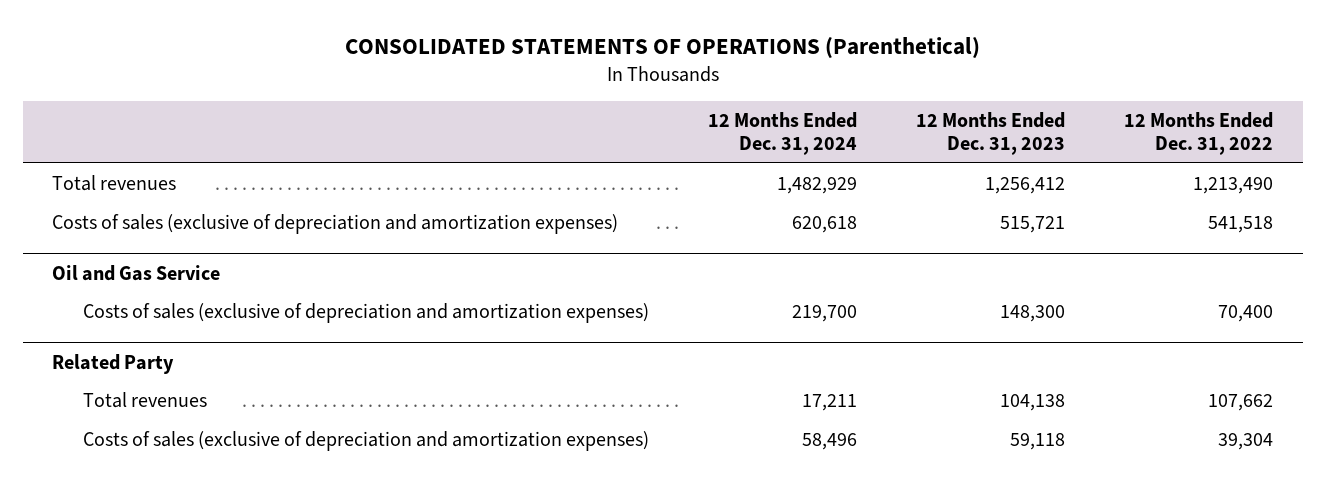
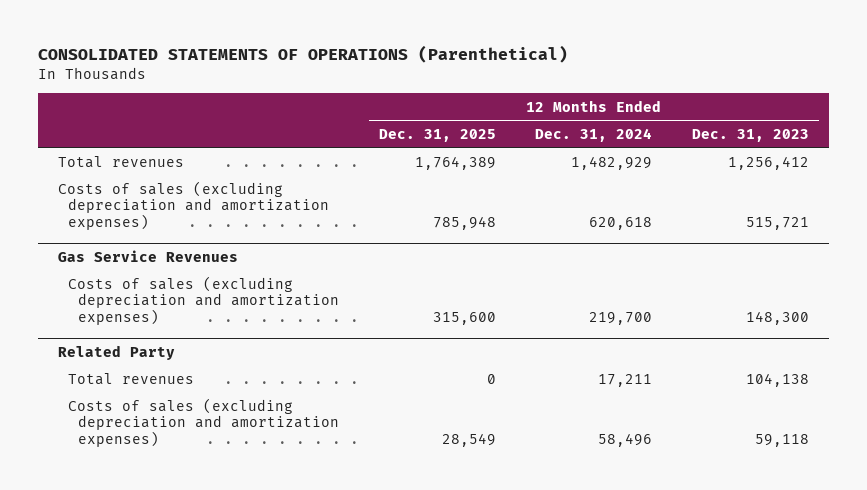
- | 12 Months Ended Dec. 31, 2024 | 12 Months Ended Dec. 31, 2023 | 12 Months Ended Dec. 31, 2022
+ | 12 Months Ended Dec. 31, 2025 | 12 Months Ended Dec. 31, 2024 | 12 Months Ended Dec. 31, 2023
- Costs of sales (exclusive of depreciation and amortization expenses) | 620,618 | 515,721 | 541,518
- Oil and Gas Service
- Costs of sales (exclusive of depreciation and amortization expenses) | 219,700 | 148,300 | 70,400
+ Costs of sales (excluding depreciation and amortization expenses) | 785,948 | 620,618 | 515,721
+ Gas Service Revenues
+ Costs of sales (excluding depreciation and amortization expenses) | 315,600 | 219,700 | 148,300
@ Related Party
- Costs of sales (exclusive of depreciation and amortization expenses) | 58,496 | 59,118 | 39,304
+ Costs of sales (excluding depreciation and amortization expenses) | 28,549 | 58,496 | 59,118

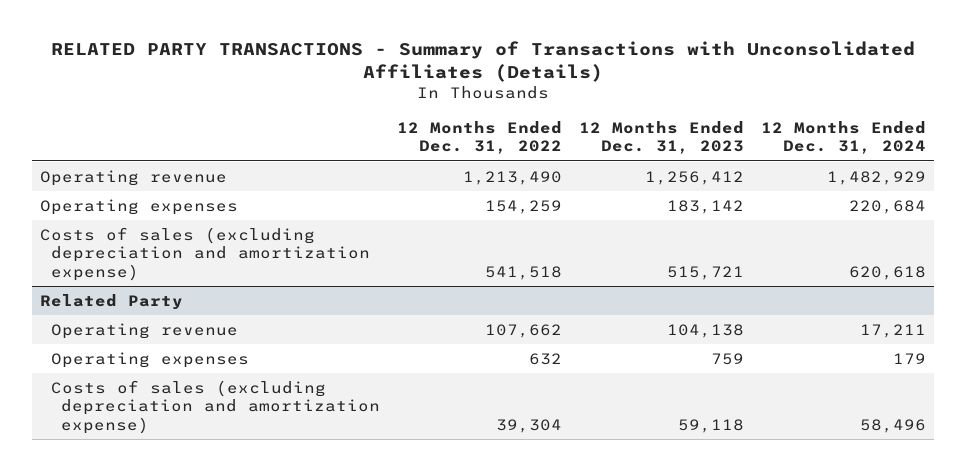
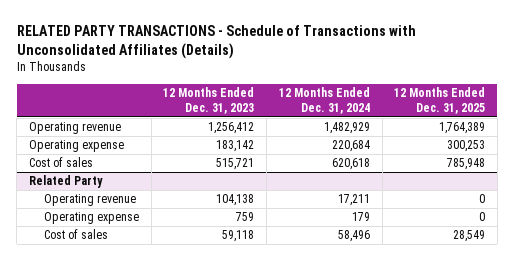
- RELATED PARTY TRANSACTIONS - Summary of Transactions with Unconsolidated Affiliates (Details)
+ RELATED PARTY TRANSACTIONS - Schedule of Transactions with Unconsolidated Affiliates (Details)
- | 12 Months Ended Dec. 31, 2022 | 12 Months Ended Dec. 31, 2023 | 12 Months Ended Dec. 31, 2024
+ | 12 Months Ended Dec. 31, 2023 | 12 Months Ended Dec. 31, 2024 | 12 Months Ended Dec. 31, 2025
- Operating expenses | 154,259 | 183,142 | 220,684
- Costs of sales (excluding depreciation and amortization expense) | 541,518 | 515,721 | 620,618
+ Operating expense | 183,142 | 220,684 | 300,253
+ Cost of sales | 515,721 | 620,618 | 785,948
@ Related Party
- Operating expenses | 632 | 759 | 179
- Costs of sales (excluding depreciation and amortization expense) | 39,304 | 59,118 | 58,496
+ Operating expense | 759 | 179 | 0
+ Cost of sales | 59,118 | 58,496 | 28,549

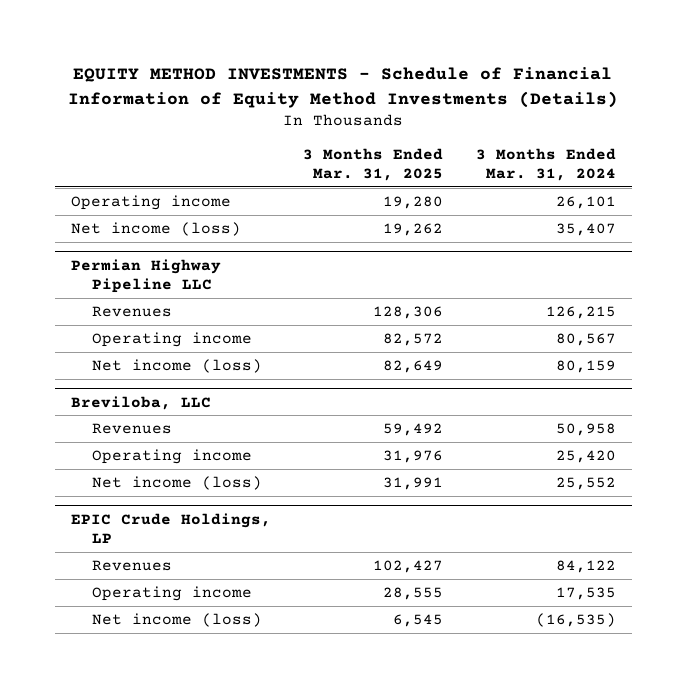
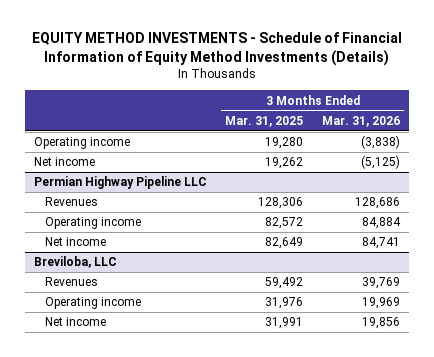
- | 3 Months Ended Mar. 31, 2025 | 3 Months Ended Mar. 31, 2024
+ | 3 Months Ended Mar. 31, 2025 | 3 Months Ended Mar. 31, 2026
- Net income (loss) | 19,262 | 35,407
+ Net income | 19,262 | (5,125)
@ Permian Highway Pipeline LLC
- Net income (loss) | 82,649 | 80,159
+ Net income | 82,649 | 84,741
@ Breviloba, LLC
- Net income (loss) | 31,991 | 25,552
- EPIC Crude Holdings, LP
- Revenues | 102,427 | 84,122
- Operating income | 28,555 | 17,535
- Net income (loss) | 6,545 | (16,535)
@ Breviloba, LLC
+ Net income | 31,991 | 19,856

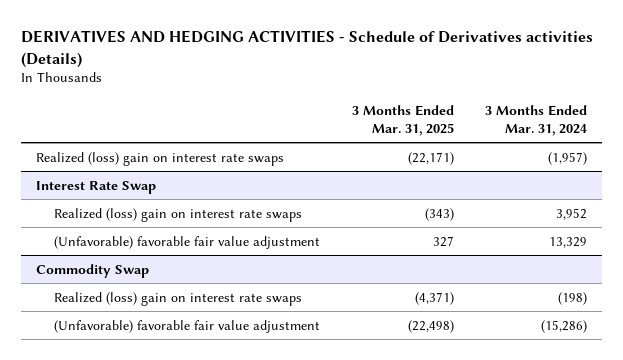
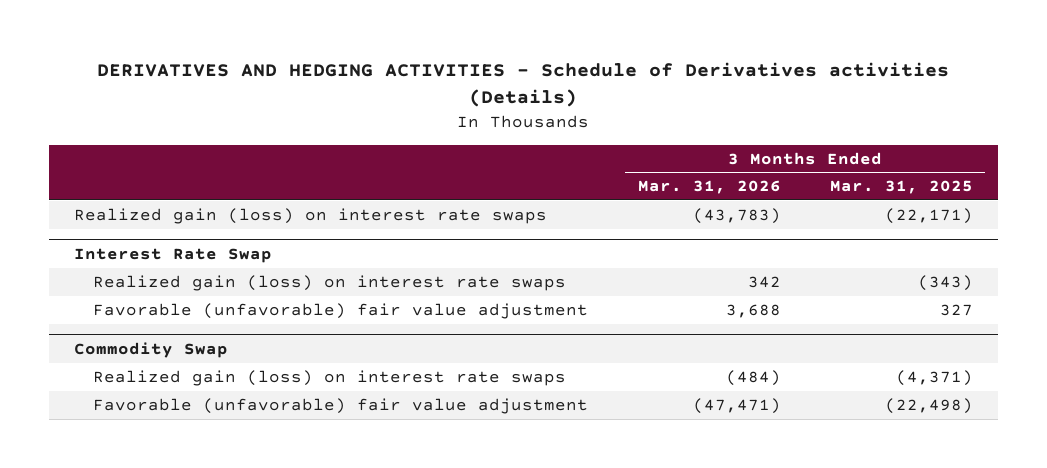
- | 3 Months Ended Mar. 31, 2025 | 3 Months Ended Mar. 31, 2024
+ | 3 Months Ended Mar. 31, 2026 | 3 Months Ended Mar. 31, 2025
- Realized (loss) gain on interest rate swaps | (22,171) | (1,957)
+ Realized gain (loss) on interest rate swaps | (43,783) | (22,171)
@ Interest Rate Swap
- Realized (loss) gain on interest rate swaps | (343) | 3,952
- (Unfavorable) favorable fair value adjustment | 327 | 13,329
+ Realized gain (loss) on interest rate swaps | 342 | (343)
+ Favorable (unfavorable) fair value adjustment | 3,688 | 327
@ Commodity Swap
- Realized (loss) gain on interest rate swaps | (4,371) | (198)
- (Unfavorable) favorable fair value adjustment | (22,498) | (15,286)
+ Realized gain (loss) on interest rate swaps | (484) | (4,371)
+ Favorable (unfavorable) fair value adjustment | (47,471) | (22,498)

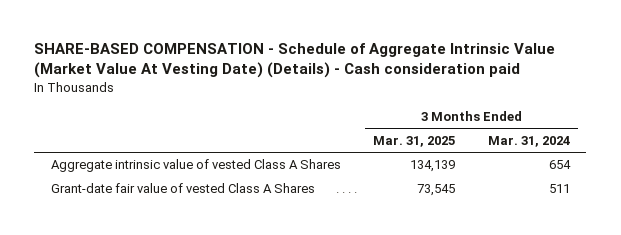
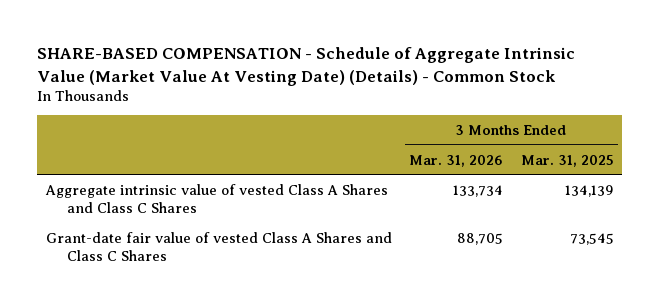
- SHARE-BASED COMPENSATION - Schedule of Aggregate Intrinsic Value (Market Value At Vesting Date) (Details) - Cash consideration paid
+ SHARE-BASED COMPENSATION - Schedule of Aggregate Intrinsic Value (Market Value At Vesting Date) (Details) - Common Stock
- | 3 Months Ended Mar. 31, 2025 | 3 Months Ended Mar. 31, 2024
+ | 3 Months Ended Mar. 31, 2026 | 3 Months Ended Mar. 31, 2025
- Aggregate intrinsic value of vested Class A Shares | 134,139 | 654
- Grant-date fair value of vested Class A Shares | 73,545 | 511
+ Aggregate intrinsic value of vested Class A Shares and Class C Shares | 133,734 | 134,139
+ Grant-date fair value of vested Class A Shares and Class C Shares | 88,705 | 73,545

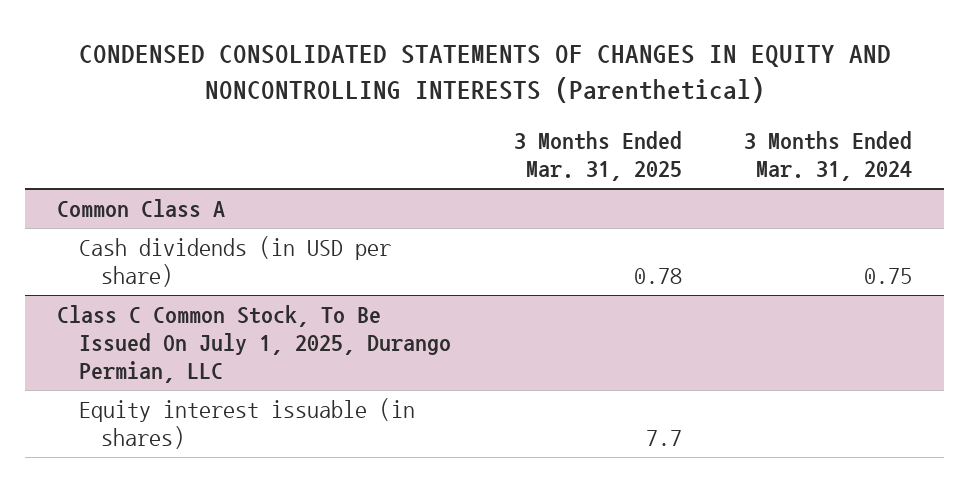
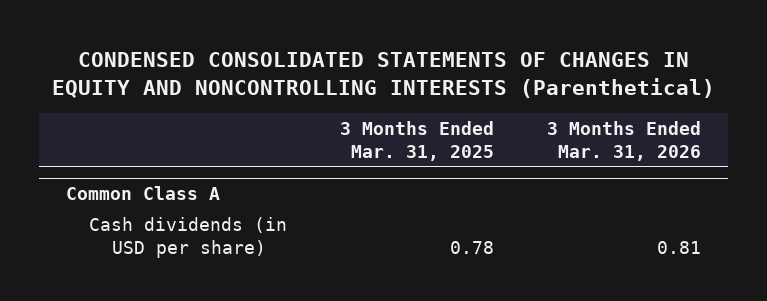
- | 3 Months Ended Mar. 31, 2025 | 3 Months Ended Mar. 31, 2024
+ | 3 Months Ended Mar. 31, 2025 | 3 Months Ended Mar. 31, 2026
- Class C Common Stock, To Be Issued On July 1, 2025, Durango Permian, LLC
- Equity interest issuable (in shares) | 7.7 |

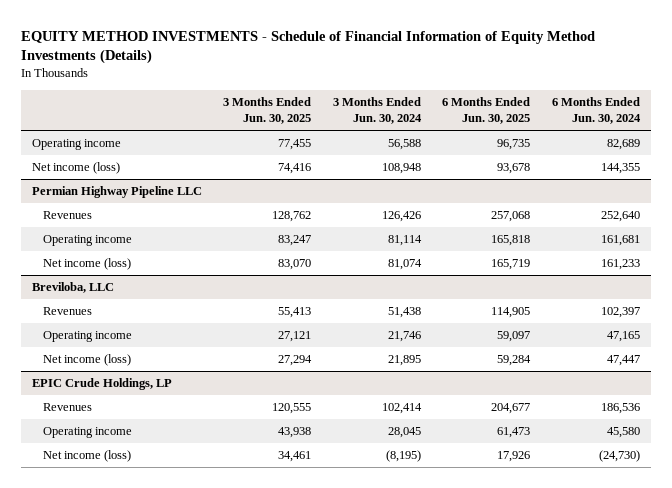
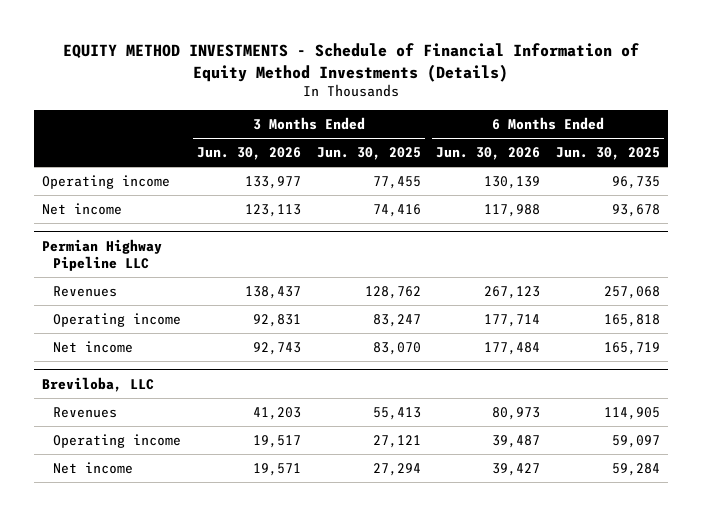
- | 3 Months Ended Jun. 30, 2025 | 3 Months Ended Jun. 30, 2024 | 6 Months Ended Jun. 30, 2025 | 6 Months Ended Jun. 30, 2024
+ | 3 Months Ended Jun. 30, 2026 | 3 Months Ended Jun. 30, 2025 | 6 Months Ended Jun. 30, 2026 | 6 Months Ended Jun. 30, 2025
- Net income (loss) | 74,416 | 108,948 | 93,678 | 144,355
+ Net income | 123,113 | 74,416 | 117,988 | 93,678
@ Permian Highway Pipeline LLC
- Net income (loss) | 83,070 | 81,074 | 165,719 | 161,233
+ Net income | 92,743 | 83,070 | 177,484 | 165,719
@ Breviloba, LLC
- Net income (loss) | 27,294 | 21,895 | 59,284 | 47,447
- EPIC Crude Holdings, LP
- Revenues | 120,555 | 102,414 | 204,677 | 186,536
- Operating income | 43,938 | 28,045 | 61,473 | 45,580
- Net income (loss) | 34,461 | (8,195) | 17,926 | (24,730)
@ Breviloba, LLC
+ Net income | 19,571 | 27,294 | 39,427 | 59,284

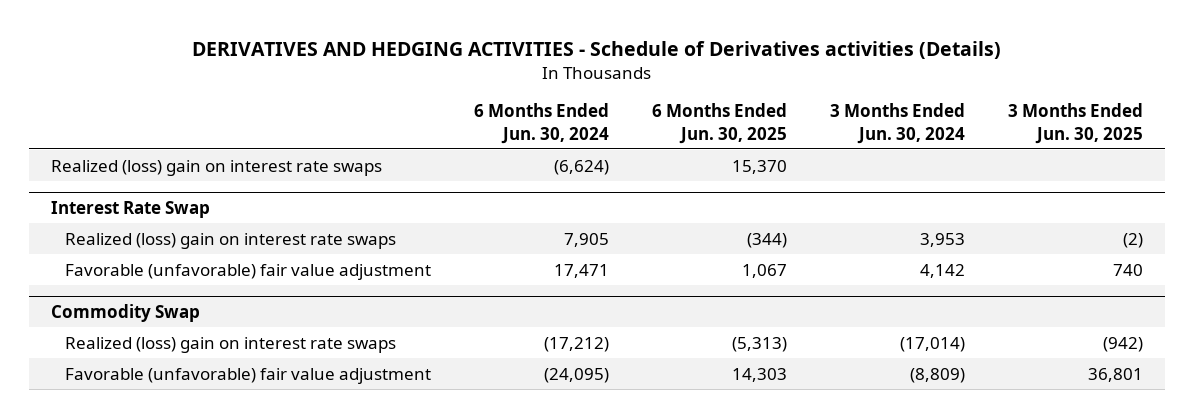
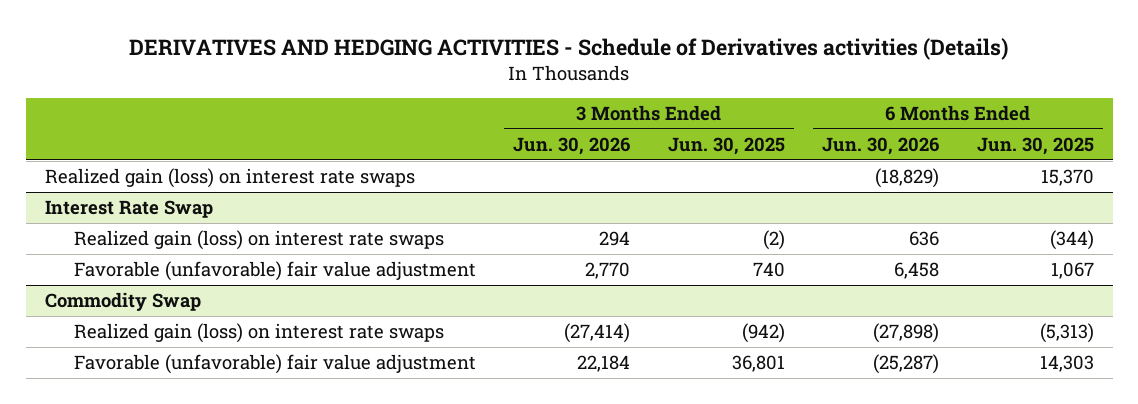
- | 6 Months Ended Jun. 30, 2024 | 6 Months Ended Jun. 30, 2025 | 3 Months Ended Jun. 30, 2024 | 3 Months Ended Jun. 30, 2025
+ | 3 Months Ended Jun. 30, 2026 | 3 Months Ended Jun. 30, 2025 | 6 Months Ended Jun. 30, 2026 | 6 Months Ended Jun. 30, 2025
- Realized (loss) gain on interest rate swaps | (6,624) | 15,370 | |
+ Realized gain (loss) on interest rate swaps | | | (18,829) | 15,370
@ Interest Rate Swap
- Realized (loss) gain on interest rate swaps | 7,905 | (344) | 3,953 | (2)
+ Realized gain (loss) on interest rate swaps | 294 | (2) | 636 | (344)
@ Commodity Swap
- Realized (loss) gain on interest rate swaps | (17,212) | (5,313) | (17,014) | (942)
+ Realized gain (loss) on interest rate swaps | (27,414) | (942) | (27,898) | (5,313)

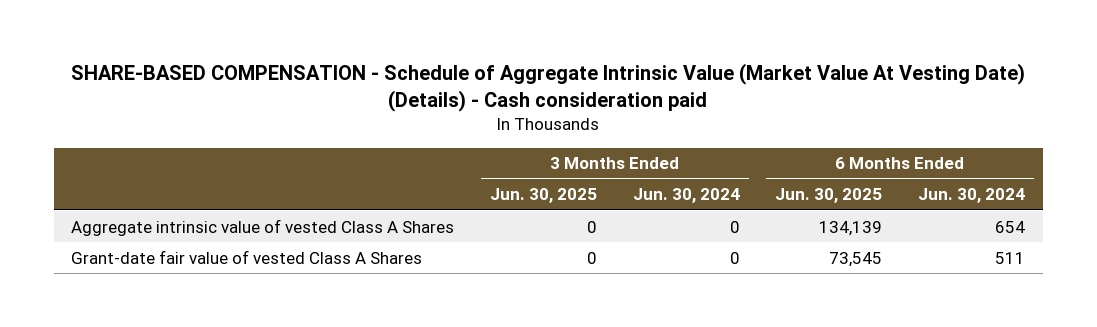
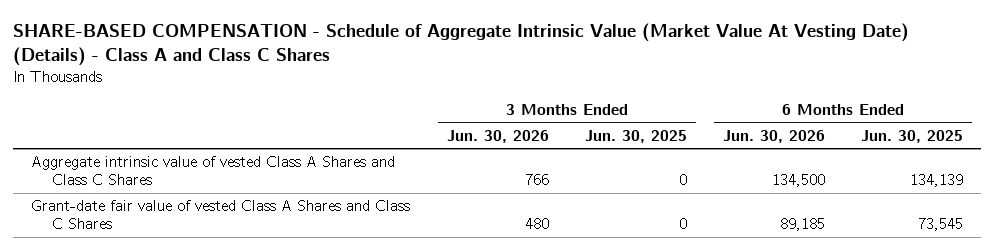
- SHARE-BASED COMPENSATION - Schedule of Aggregate Intrinsic Value (Market Value At Vesting Date) (Details) - Cash consideration paid
+ SHARE-BASED COMPENSATION - Schedule of Aggregate Intrinsic Value (Market Value At Vesting Date) (Details) - Class A and Class C Shares
- | 3 Months Ended Jun. 30, 2025 | 3 Months Ended Jun. 30, 2024 | 6 Months Ended Jun. 30, 2025 | 6 Months Ended Jun. 30, 2024
+ | 3 Months Ended Jun. 30, 2026 | 3 Months Ended Jun. 30, 2025 | 6 Months Ended Jun. 30, 2026 | 6 Months Ended Jun. 30, 2025
- Aggregate intrinsic value of vested Class A Shares | 0 | 0 | 134,139 | 654
- Grant-date fair value of vested Class A Shares | 0 | 0 | 73,545 | 511
+ Aggregate intrinsic value of vested Class A Shares and Class C Shares | 766 | 0 | 134,500 | 134,139
+ Grant-date fair value of vested Class A Shares and Class C Shares | 480 | 0 | 89,185 | 73,545

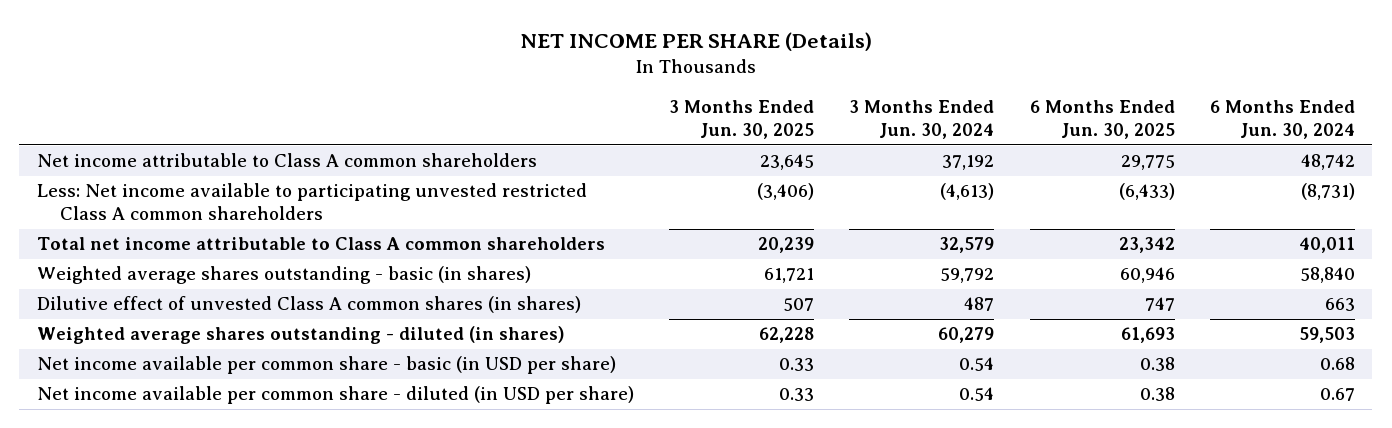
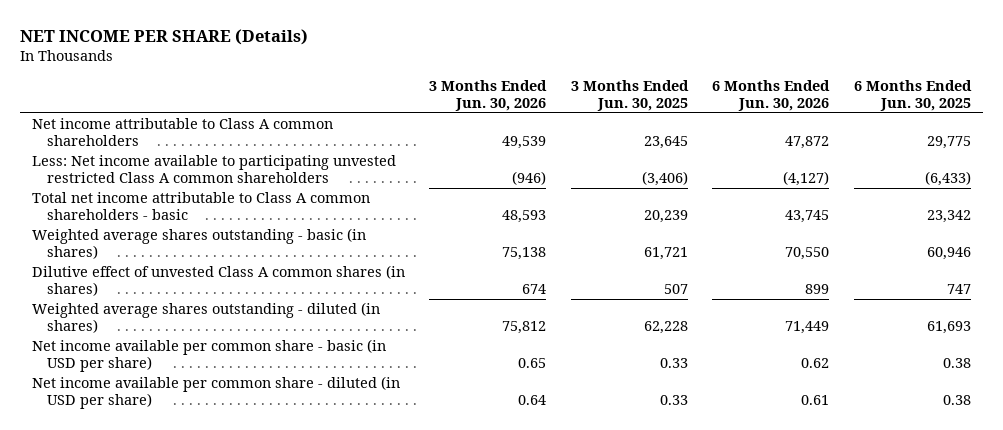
- | 3 Months Ended Jun. 30, 2025 | 3 Months Ended Jun. 30, 2024 | 6 Months Ended Jun. 30, 2025 | 6 Months Ended Jun. 30, 2024
+ | 3 Months Ended Jun. 30, 2026 | 3 Months Ended Jun. 30, 2025 | 6 Months Ended Jun. 30, 2026 | 6 Months Ended Jun. 30, 2025
- Total net income attributable to Class A common shareholders | 20,239 | 32,579 | 23,342 | 40,011
+ Total net income attributable to Class A common shareholders - basic | 48,593 | 20,239 | 43,745 | 23,342

